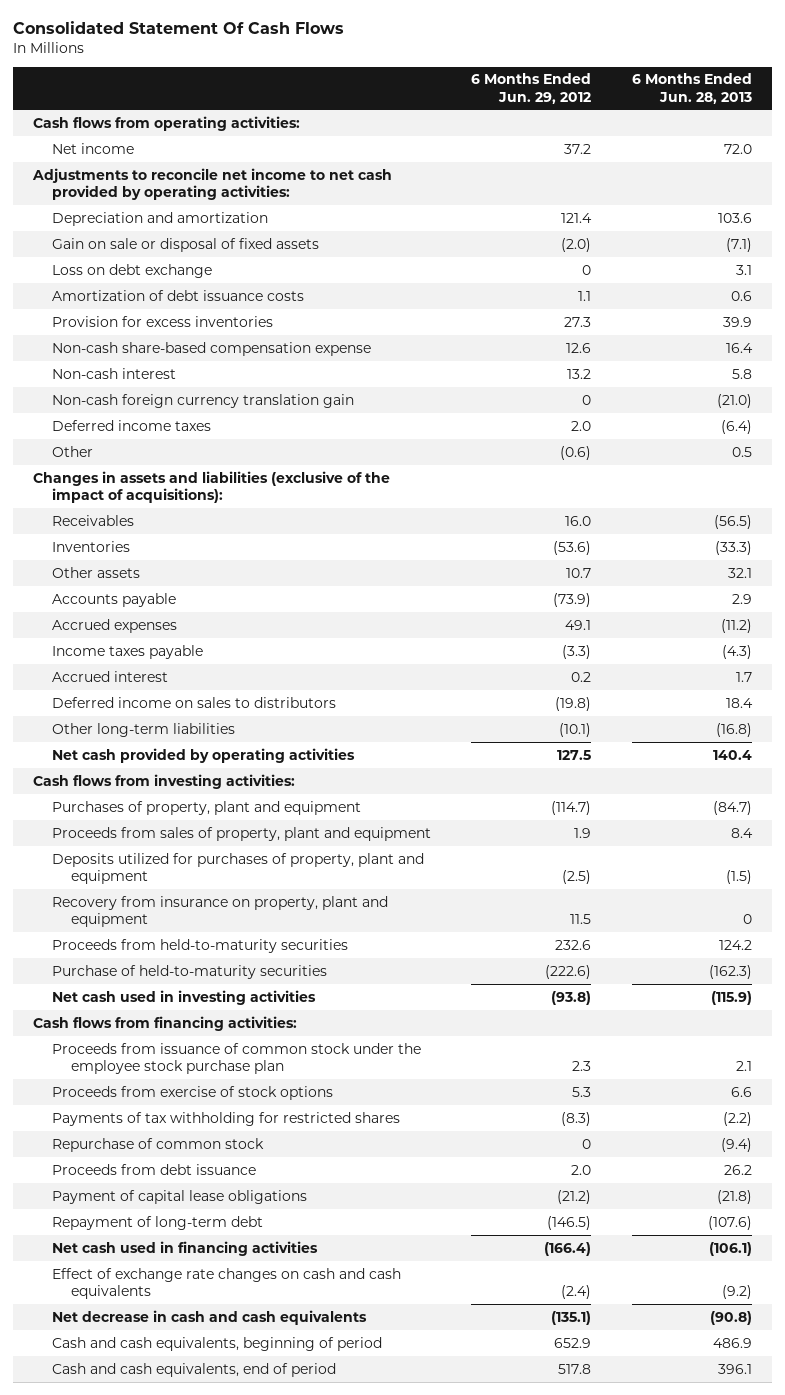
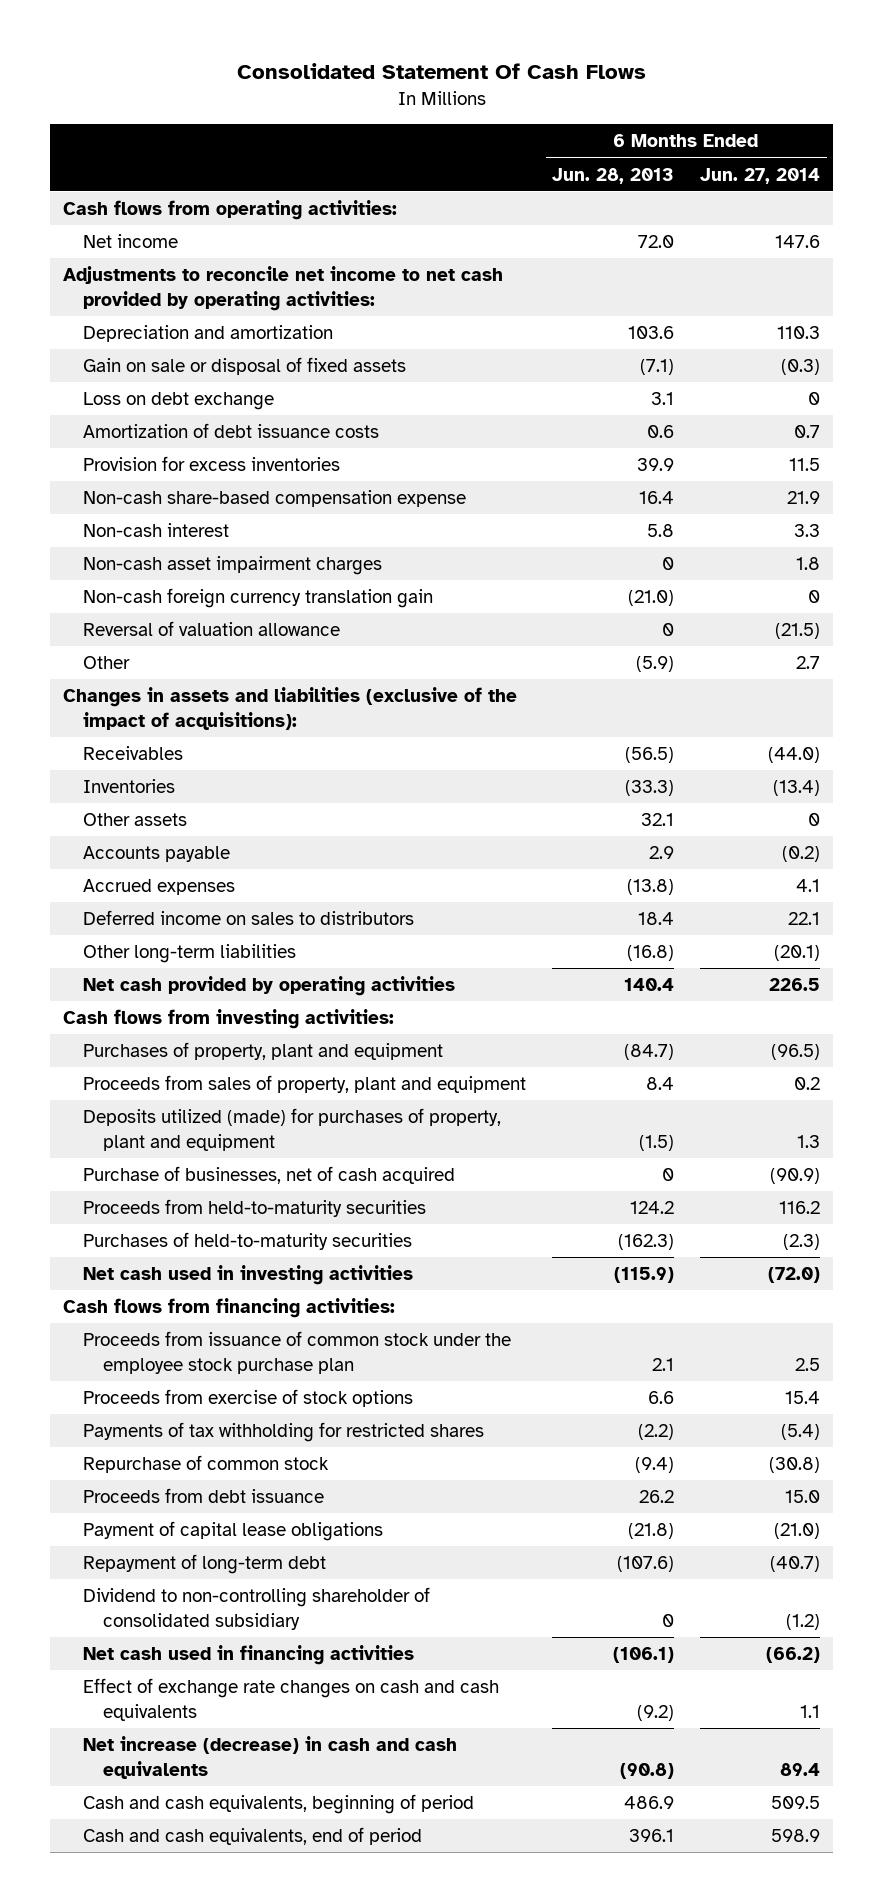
- | 6 Months Ended Jun. 29, 2012 | 6 Months Ended Jun. 28, 2013
+ | 6 Months Ended Jun. 28, 2013 | 6 Months Ended Jun. 27, 2014
+ Non-cash asset impairment charges | 0 | 1.8
- Deferred income taxes | 2.0 | (6.4)
- Other | (0.6) | 0.5
+ Reversal of valuation allowance | 0 | (21.5)
+ Other | (5.9) | 2.7
- Accrued expenses | 49.1 | (11.2)
- Income taxes payable | (3.3) | (4.3)
- Accrued interest | 0.2 | 1.7
+ Accrued expenses | (13.8) | 4.1
- Deposits utilized for purchases of property, plant and equipment | (2.5) | (1.5)
- Recovery from insurance on property, plant and equipment | 11.5 | 0
+ Deposits utilized (made) for purchases of property, plant and equipment | (1.5) | 1.3
+ Purchase of businesses, net of cash acquired | 0 | (90.9)
- Purchase of held-to-maturity securities | (222.6) | (162.3)
+ Purchases of held-to-maturity securities | (162.3) | (2.3)
+ Dividend to non-controlling shareholder of consolidated subsidiary | 0 | (1.2)
- Net decrease in cash and cash equivalents | (135.1) | (90.8)
+ Net increase (decrease) in cash and cash equivalents | (90.8) | 89.4

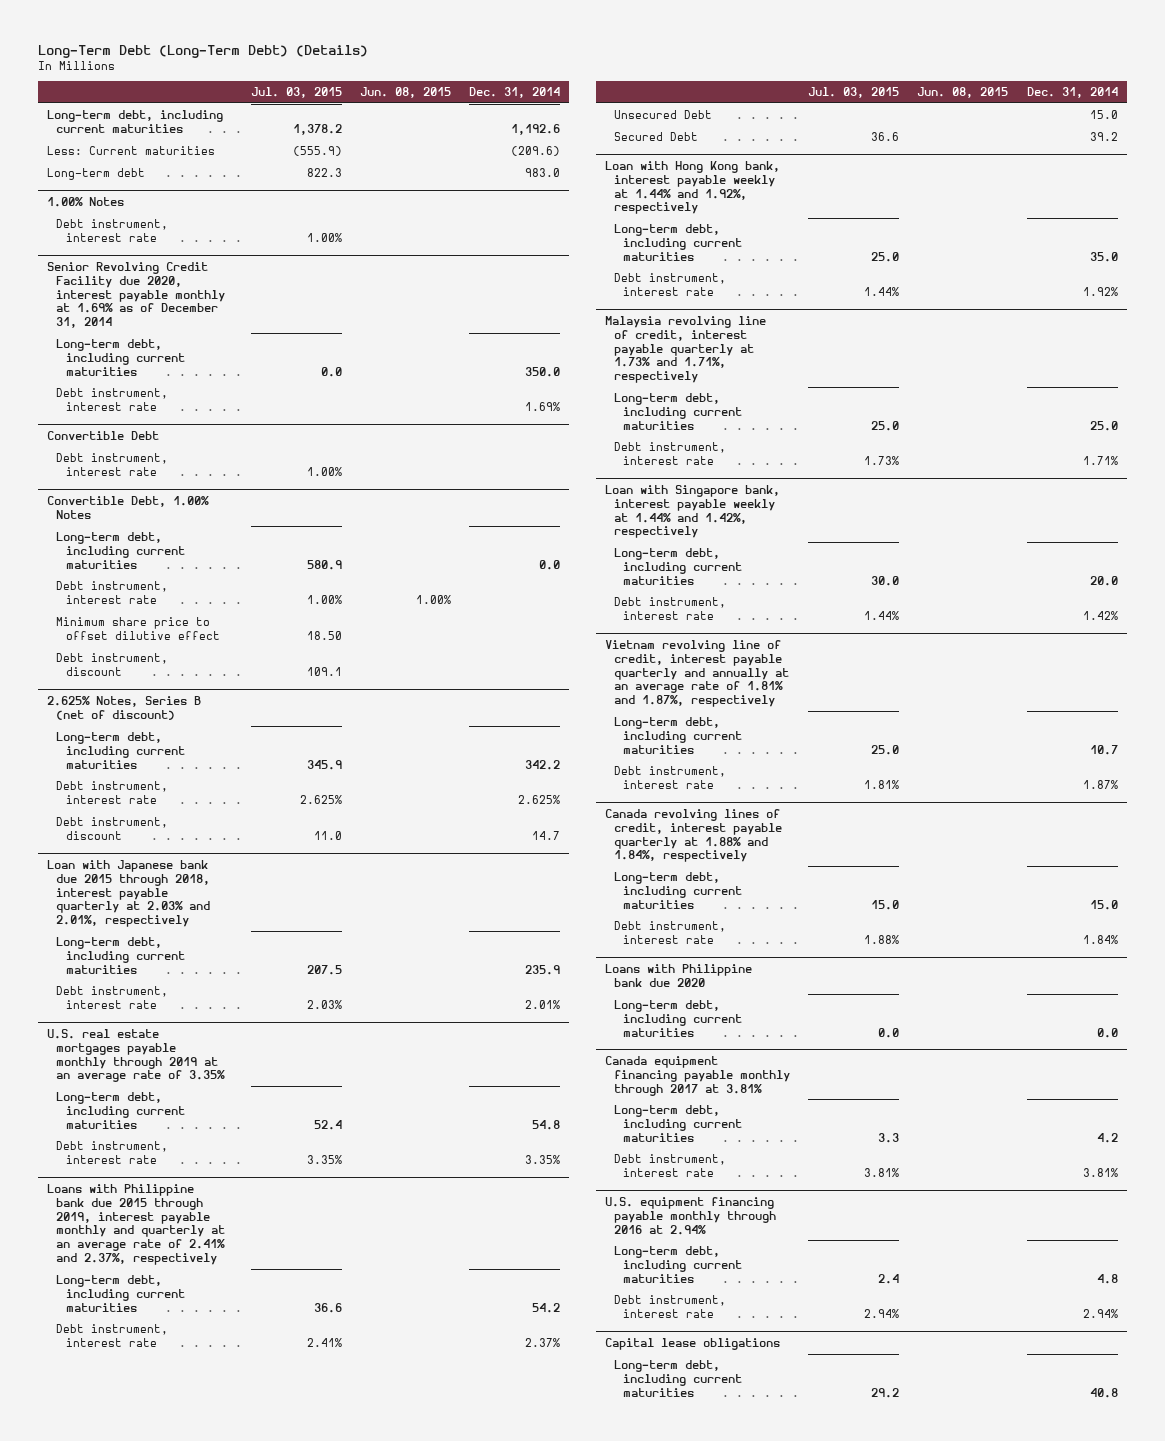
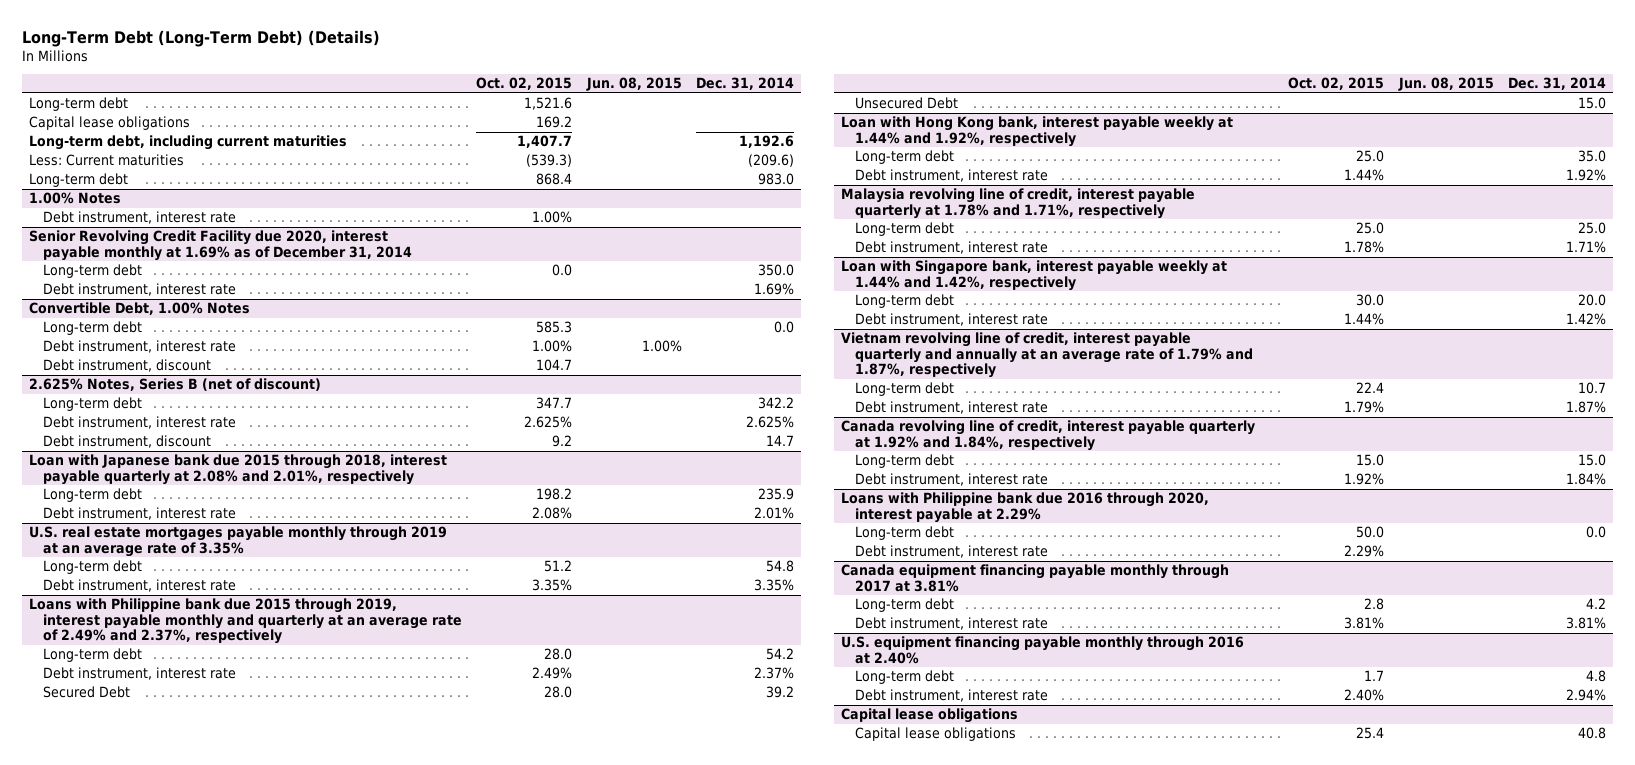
- | Jul. 03, 2015 | Jun. 08, 2015 | Dec. 31, 2014
+ | Oct. 02, 2015 | Jun. 08, 2015 | Dec. 31, 2014
+ Long-term debt | 1,521.6 | |
+ Capital lease obligations | 169.2 | |
@ Senior Revolving Credit Facility due 2020, interest payable monthly at 1.69% as of December 31, 2014
- Long-term debt, including current maturities | 0.0 | | 350.0
+ Long-term debt | 0.0 | | 350.0
- Convertible Debt
- Debt instrument, interest rate | 1.00% | |
@ Convertible Debt, 1.00% Notes
- Long-term debt, including current maturities | 580.9 | | 0.0
+ Long-term debt | 585.3 | | 0.0
- Minimum share price to offset dilutive effect | 18.50 | |
@ 2.625% Notes, Series B (net of discount)
- Long-term debt, including current maturities | 345.9 | | 342.2
+ Long-term debt | 347.7 | | 342.2
- Loan with Japanese bank due 2015 through 2018, interest payable quarterly at 2.03% and 2.01%, respectively
- Long-term debt, including current maturities | 207.5 | | 235.9
+ Loan with Japanese bank due 2015 through 2018, interest payable quarterly at 2.08% and 2.01%, respectively
+ Long-term debt | 198.2 | | 235.9
@ U.S. real estate mortgages payable monthly through 2019 at an average rate of 3.35%
- Long-term debt, including current maturities | 52.4 | | 54.8
+ Long-term debt | 51.2 | | 54.8
- Loans with Philippine bank due 2015 through 2019, interest payable monthly and quarterly at an average rate of 2.41% and 2.37%, respectively
- Long-term debt, including current maturities | 36.6 | | 54.2
+ Loans with Philippine bank due 2015 through 2019, interest payable monthly and quarterly at an average rate of 2.49% and 2.37%, respectively
+ Long-term debt | 28.0 | | 54.2
- Unsecured Debt | | | 15.0
+ Unsecured Debt | | | 15.0
@ Loan with Hong Kong bank, interest payable weekly at 1.44% and 1.92%, respectively
- Long-term debt, including current maturities | 25.0 | | 35.0
+ Long-term debt | 25.0 | | 35.0
- Malaysia revolving line of credit, interest payable quarterly at 1.73% and 1.71%, respectively
- Long-term debt, including current maturities | 25.0 | | 25.0
+ Malaysia revolving line of credit, interest payable quarterly at 1.78% and 1.71%, respectively
+ Long-term debt | 25.0 | | 25.0
@ Loan with Singapore bank, interest payable weekly at 1.44% and 1.42%, respectively
- Long-term debt, including current maturities | 30.0 | | 20.0
+ Long-term debt | 30.0 | | 20.0
- Vietnam revolving line of credit, interest payable quarterly and annually at an average rate of 1.81% and 1.87%, respectively
- Long-term debt, including current maturities | 25.0 | | 10.7
+ Vietnam revolving line of credit, interest payable quarterly and annually at an average rate of 1.79% and 1.87%, respectively
+ Long-term debt | 22.4 | | 10.7
- Canada revolving lines of credit, interest payable quarterly at 1.88% and 1.84%, respectively
- Long-term debt, including current maturities | 15.0 | | 15.0
+ Canada revolving line of credit, interest payable quarterly at 1.92% and 1.84%, respectively
+ Long-term debt | 15.0 | | 15.0
- Loans with Philippine bank due 2020
- Long-term debt, including current maturities | 0.0 | | 0.0
+ Loans with Philippine bank due 2016 through 2020, interest payable at 2.29%
+ Long-term debt | 50.0 | | 0.0
+ Debt instrument, interest rate | 2.29% | |
@ Canada equipment financing payable monthly through 2017 at 3.81%
- Long-term debt, including current maturities | 3.3 | | 4.2
+ Long-term debt | 2.8 | | 4.2
- U.S. equipment financing payable monthly through 2016 at 2.94%
- Long-term debt, including current maturities | 2.4 | | 4.8
+ U.S. equipment financing payable monthly through 2016 at 2.40%
+ Long-term debt | 1.7 | | 4.8
@ Capital lease obligations
- Long-term debt, including current maturities | 29.2 | | 40.8
+ Capital lease obligations | 25.4 | | 40.8

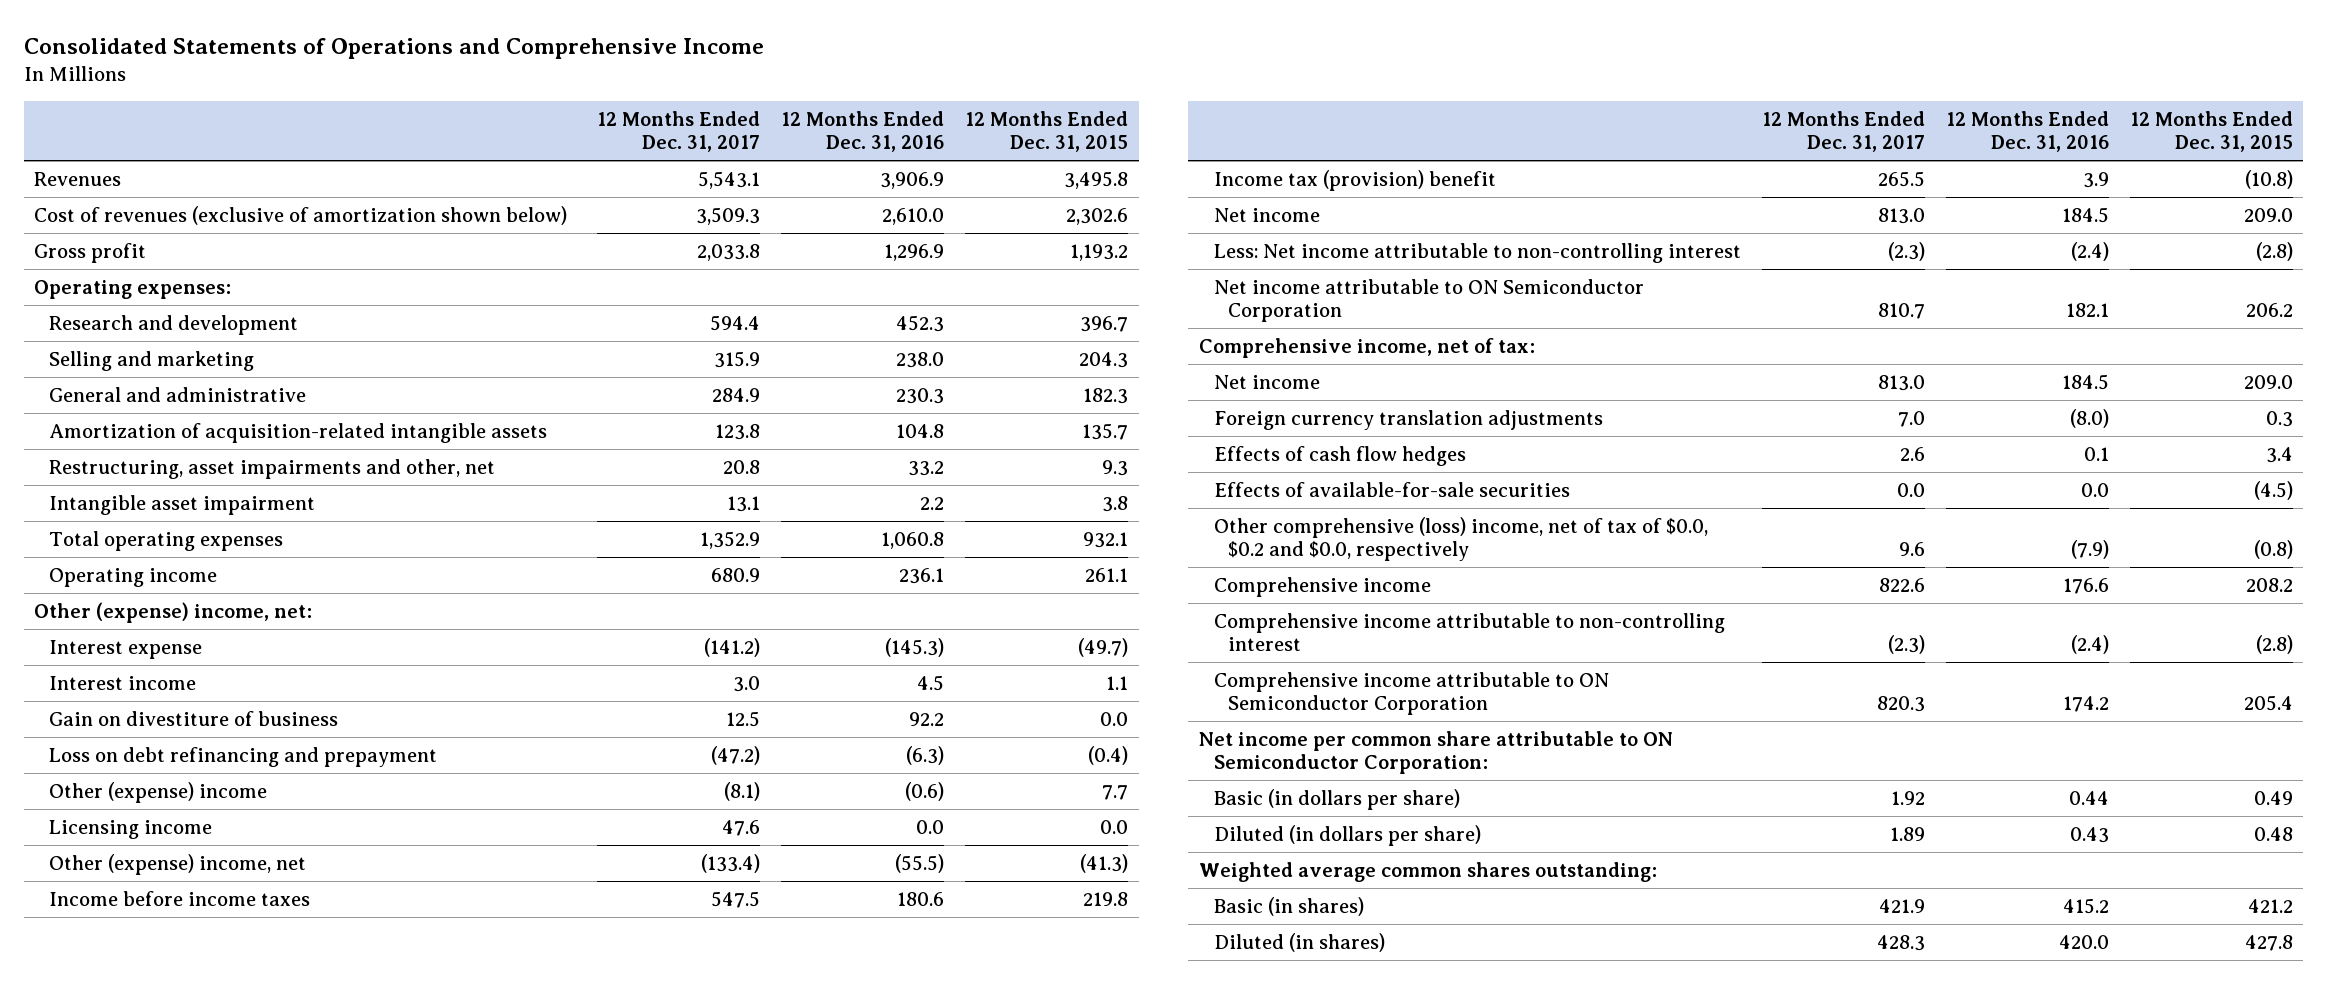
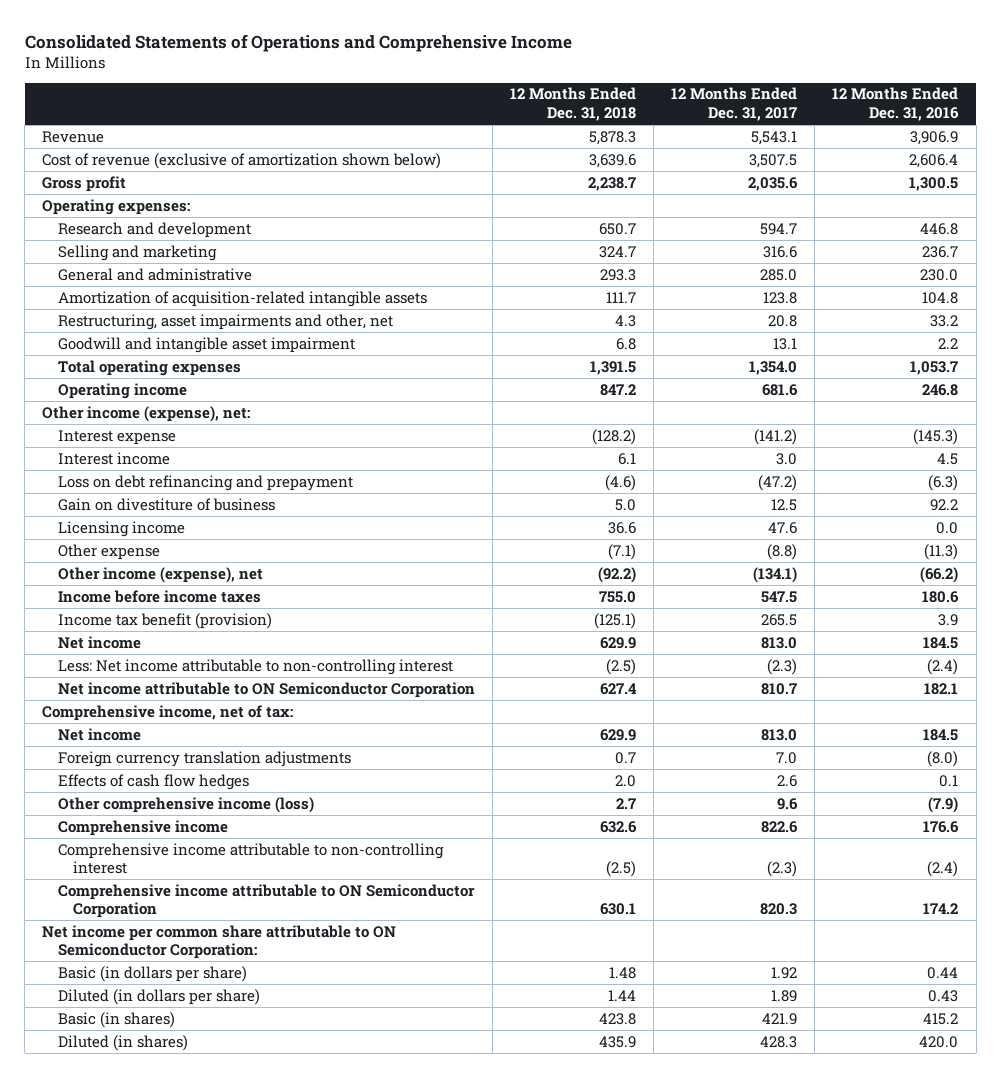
- | 12 Months Ended Dec. 31, 2017 | 12 Months Ended Dec. 31, 2016 | 12 Months Ended Dec. 31, 2015
+ | 12 Months Ended Dec. 31, 2018 | 12 Months Ended Dec. 31, 2017 | 12 Months Ended Dec. 31, 2016
- Revenues | 5,543.1 | 3,906.9 | 3,495.8
- Cost of revenues (exclusive of amortization shown below) | 3,509.3 | 2,610.0 | 2,302.6
- Gross profit | 2,033.8 | 1,296.9 | 1,193.2
+ Revenue | 5,878.3 | 5,543.1 | 3,906.9
+ Cost of revenue (exclusive of amortization shown below) | 3,639.6 | 3,507.5 | 2,606.4
+ Gross profit | 2,238.7 | 2,035.6 | 1,300.5
- Research and development | 594.4 | 452.3 | 396.7
- Selling and marketing | 315.9 | 238.0 | 204.3
- General and administrative | 284.9 | 230.3 | 182.3
+ Research and development | 650.7 | 594.7 | 446.8
+ Selling and marketing | 324.7 | 316.6 | 236.7
+ General and administrative | 293.3 | 285.0 | 230.0
- Intangible asset impairment | 13.1 | 2.2 | 3.8
- Total operating expenses | 1,352.9 | 1,060.8 | 932.1
- Operating income | 680.9 | 236.1 | 261.1
- Other (expense) income, net:
+ Goodwill and intangible asset impairment | 6.8 | 13.1 | 2.2
+ Total operating expenses | 1,391.5 | 1,354.0 | 1,053.7
+ Operating income | 847.2 | 681.6 | 246.8
+ Other income (expense), net:
- Other (expense) income | (8.1) | (0.6) | 7.7
moved down: Gain on divestiture of business | 5.0 | 12.5 | 92.2
- Other (expense) income, net | (133.4) | (55.5) | (41.3)
+ Other expense | (7.1) | (8.8) | (11.3)
+ Other income (expense), net | (92.2) | (134.1) | (66.2)
- Income tax (provision) benefit | 265.5 | 3.9 | (10.8)
+ Income tax benefit (provision) | (125.1) | 265.5 | 3.9
- Effects of available-for-sale securities | 0.0 | 0.0 | (4.5)
- Other comprehensive (loss) income, net of tax of $0.0, $0.2 and $0.0, respectively | 9.6 | (7.9) | (0.8)
+ Other comprehensive income (loss) | 2.7 | 9.6 | (7.9)
- Weighted average common shares outstanding:

